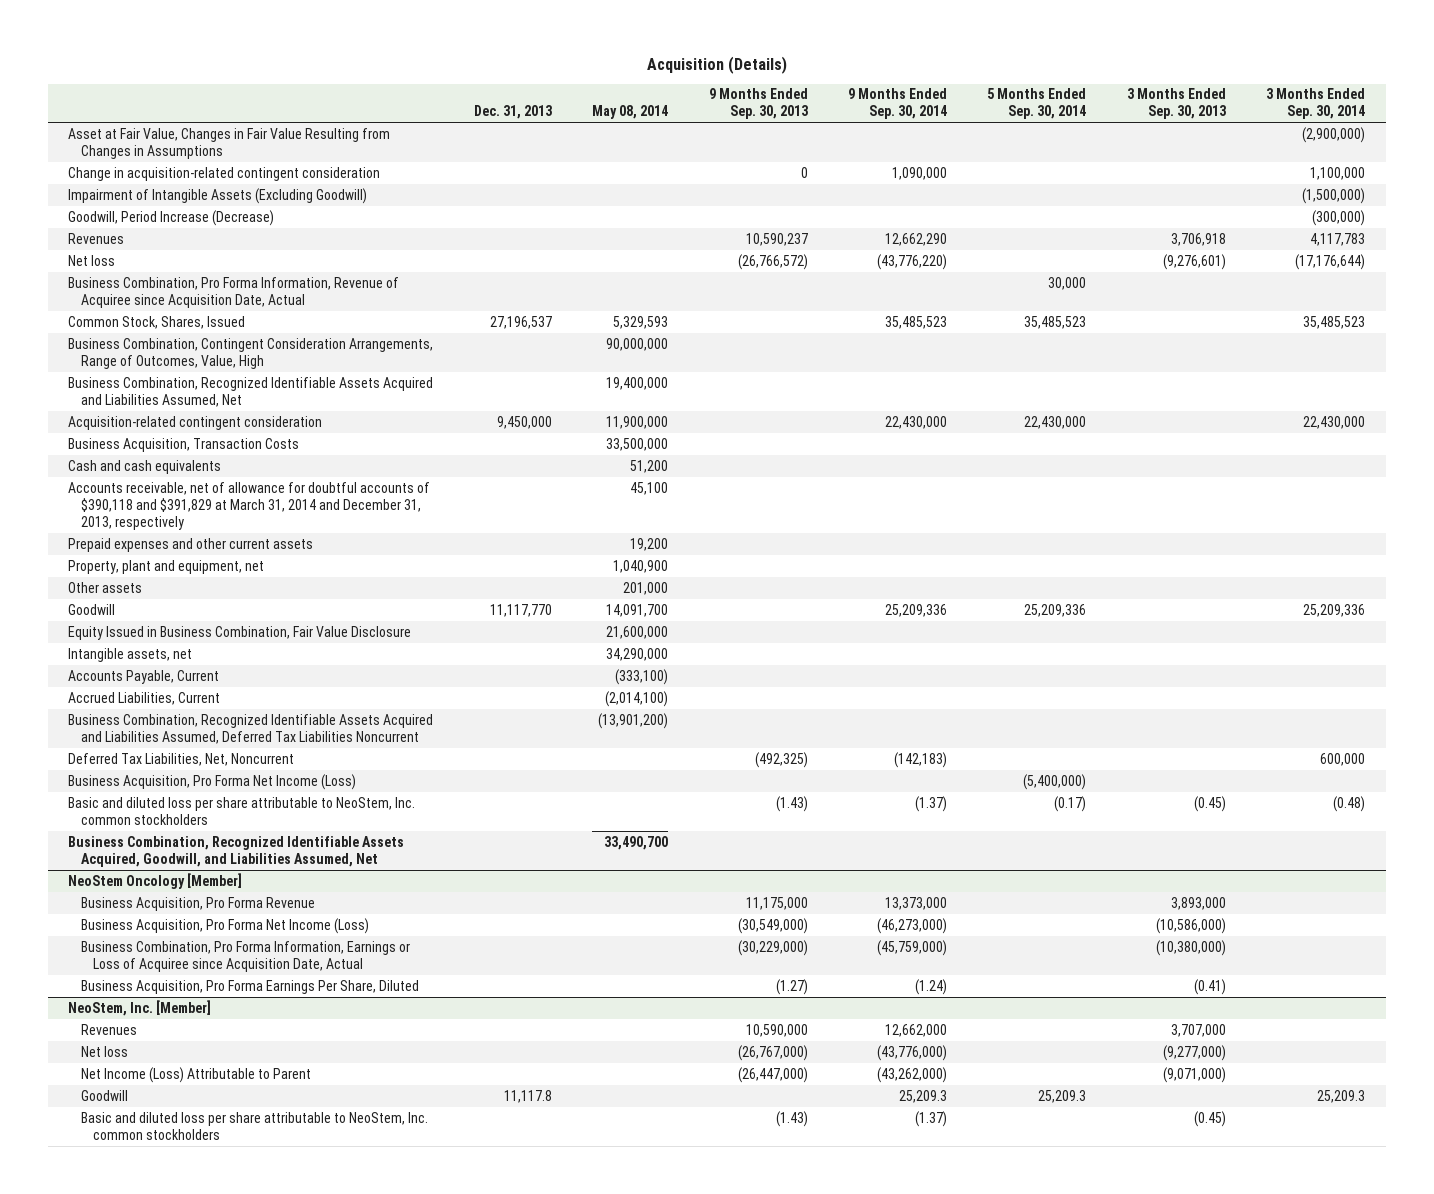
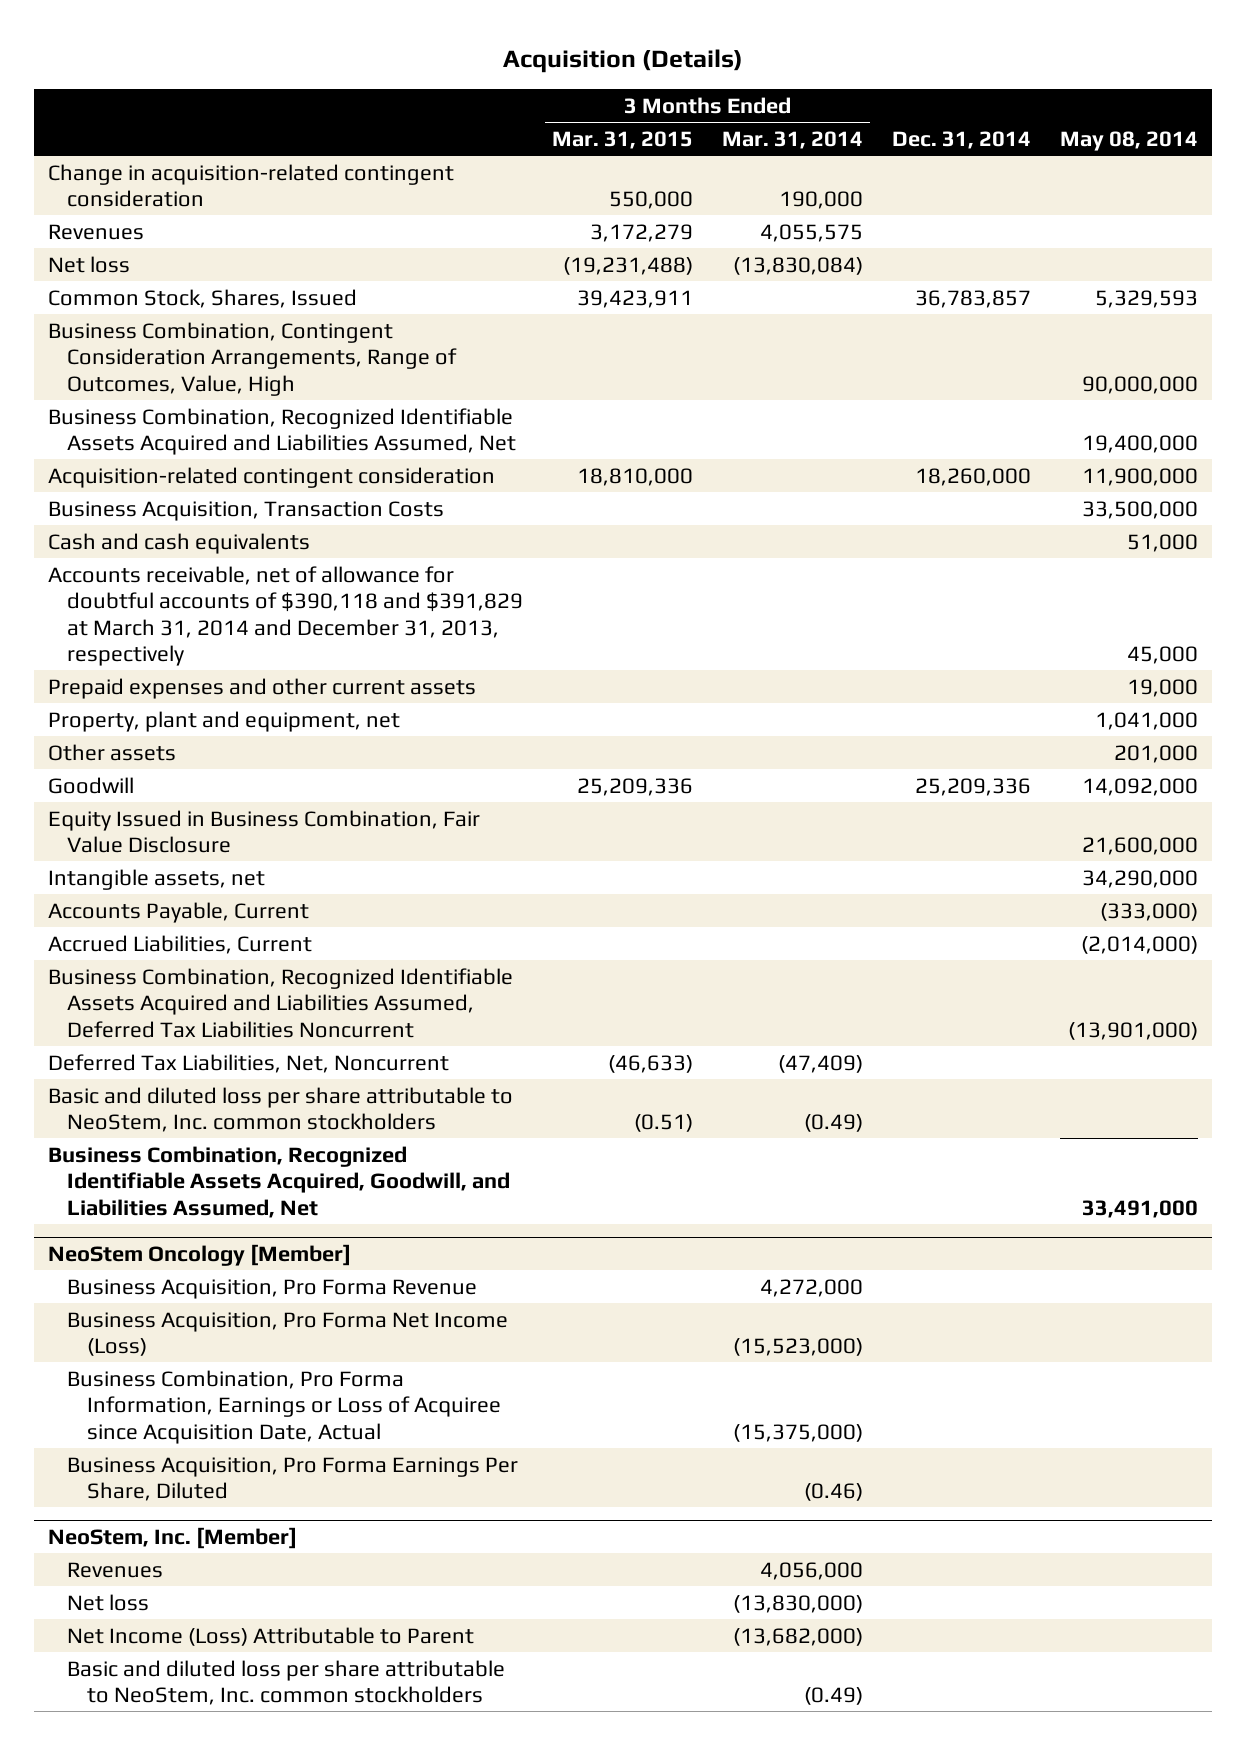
- | Dec. 31, 2013 | May 08, 2014 | 9 Months Ended Sep. 30, 2013 | 9 Months Ended Sep. 30, 2014 | 5 Months Ended Sep. 30, 2014 | 3 Months Ended Sep. 30, 2013 | 3 Months Ended Sep. 30, 2014
+ | 3 Months Ended Mar. 31, 2015 | 3 Months Ended Mar. 31, 2014 | Dec. 31, 2014 | May 08, 2014
- Asset at Fair Value, Changes in Fair Value Resulting from Changes in Assumptions | | | | | | | (2,900,000)
- Impairment of Intangible Assets (Excluding Goodwill) | | | | | | | (1,500,000)
- Goodwill, Period Increase (Decrease) | | | | | | | (300,000)
- Business Combination, Pro Forma Information, Revenue of Acquiree since Acquisition Date, Actual | | | | | 30,000 | |
- Cash and cash equivalents | | 51,200 | | | | |
- Accounts receivable, net of allowance for doubtful accounts of $390,118 and $391,829 at March 31, 2014 and December 31, 2013, respectively | | 45,100 | | | | |
- Prepaid expenses and other current assets | | 19,200 | | | | |
- Property, plant and equipment, net | | 1,040,900 | | | | |
+ Cash and cash equivalents | | | | 51,000
+ Accounts receivable, net of allowance for doubtful accounts of $390,118 and $391,829 at March 31, 2014 and December 31, 2013, respectively | | | | 45,000
+ Prepaid expenses and other current assets | | | | 19,000
+ Property, plant and equipment, net | | | | 1,041,000
- Goodwill | 11,117,770 | 14,091,700 | | 25,209,336 | 25,209,336 | | 25,209,336
+ Goodwill | 25,209,336 | | 25,209,336 | 14,092,000
- Accounts Payable, Current | | (333,100) | | | | |
- Accrued Liabilities, Current | | (2,014,100) | | | | |
- Business Combination, Recognized Identifiable Assets Acquired and Liabilities Assumed, Deferred Tax Liabilities Noncurrent | | (13,901,200) | | | | |
+ Accounts Payable, Current | | | | (333,000)
+ Accrued Liabilities, Current | | | | (2,014,000)
+ Business Combination, Recognized Identifiable Assets Acquired and Liabilities Assumed, Deferred Tax Liabilities Noncurrent | | | | (13,901,000)
- Business Acquisition, Pro Forma Net Income (Loss) | | | | | (5,400,000) | |
- Business Combination, Recognized Identifiable Assets Acquired, Goodwill, and Liabilities Assumed, Net | | 33,490,700 | | | | |
+ Business Combination, Recognized Identifiable Assets Acquired, Goodwill, and Liabilities Assumed, Net | | | | 33,491,000
@ NeoStem, Inc. [Member]
- Goodwill | 11,117.8 | | | 25,209.3 | 25,209.3 | | 25,209.3

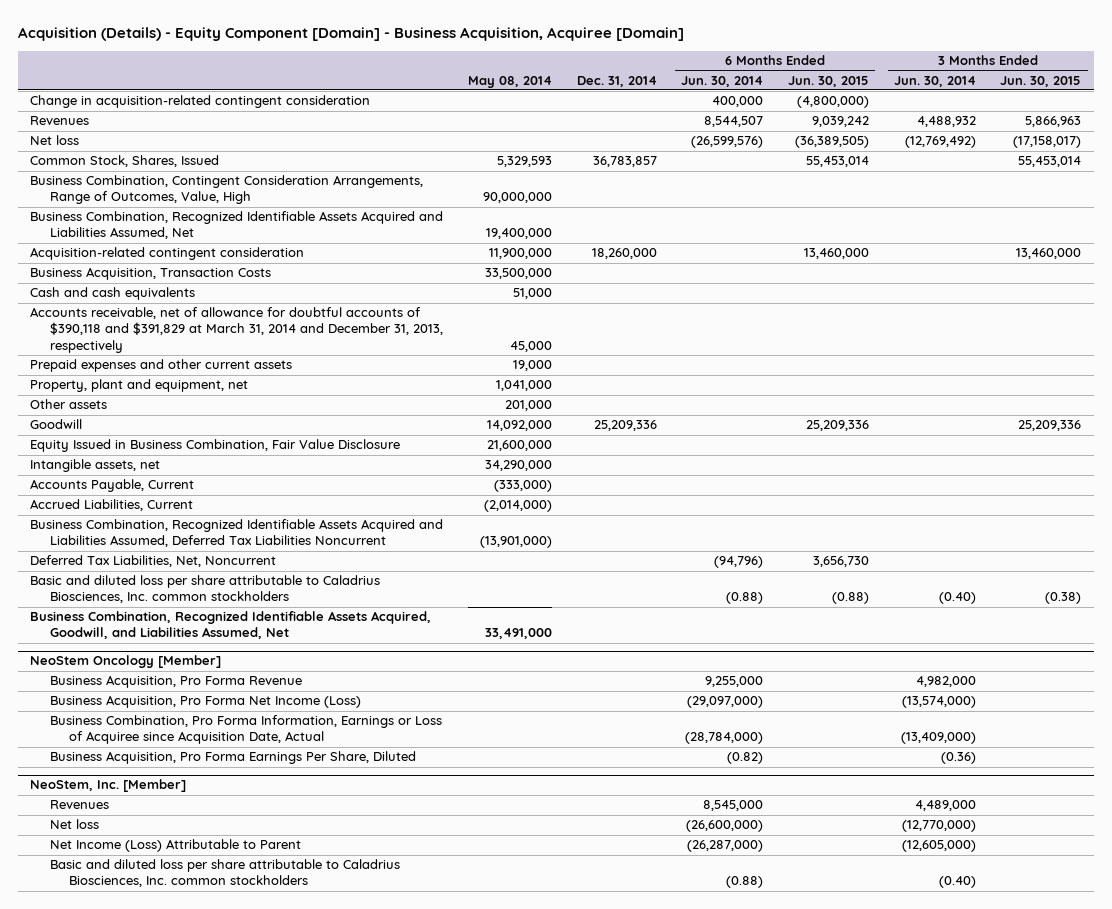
- Acquisition (Details)
+ Acquisition (Details) - Equity Component [Domain] - Business Acquisition, Acquiree [Domain]
- | 3 Months Ended Mar. 31, 2015 | 3 Months Ended Mar. 31, 2014 | Dec. 31, 2014 | May 08, 2014
+ | May 08, 2014 | Dec. 31, 2014 | 6 Months Ended Jun. 30, 2014 | 6 Months Ended Jun. 30, 2015 | 3 Months Ended Jun. 30, 2014 | 3 Months Ended Jun. 30, 2015
- Basic and diluted loss per share attributable to NeoStem, Inc. common stockholders | (0.51) | (0.49) | |
+ Basic and diluted loss per share attributable to Caladrius Biosciences, Inc. common stockholders | | | (0.88) | (0.88) | (0.40) | (0.38)
@ NeoStem, Inc. [Member]
- Basic and diluted loss per share attributable to NeoStem, Inc. common stockholders | | (0.49) | |
+ Basic and diluted loss per share attributable to Caladrius Biosciences, Inc. common stockholders | | | (0.88) | | (0.40) |

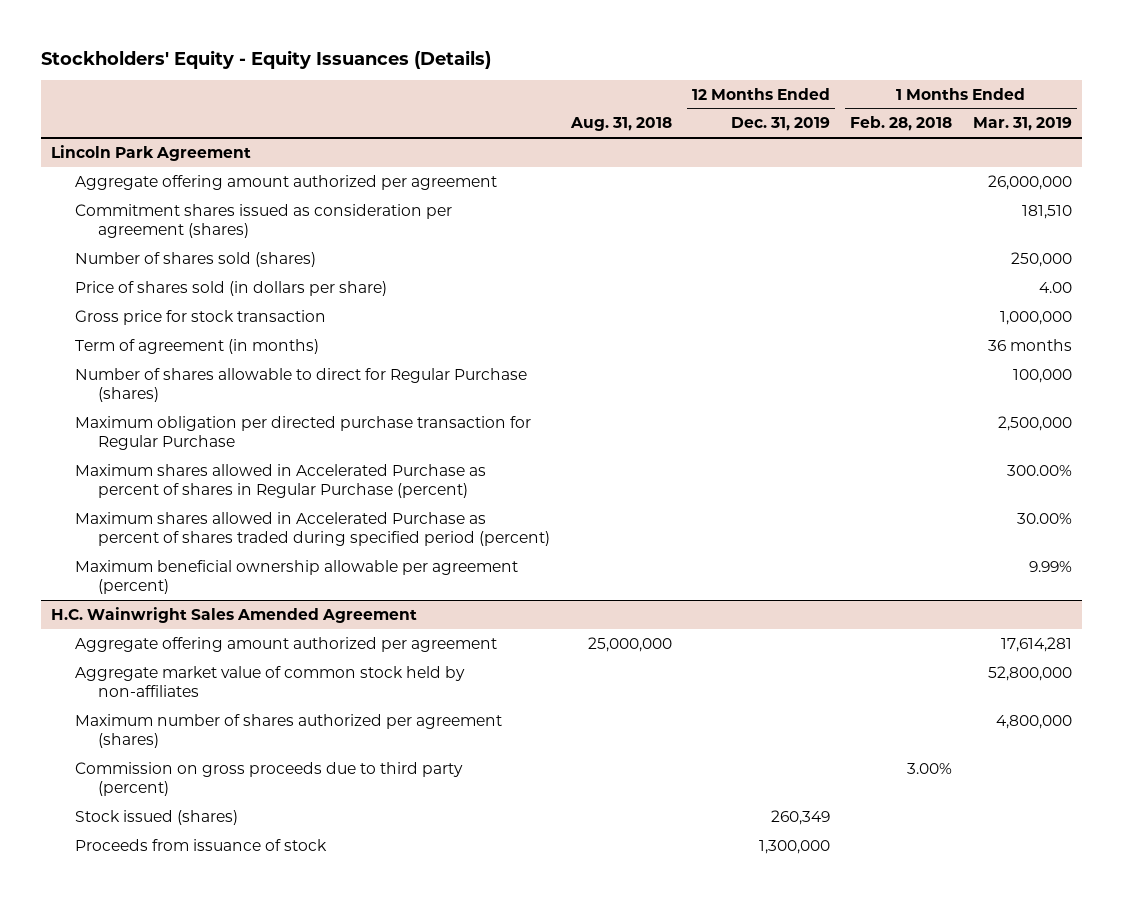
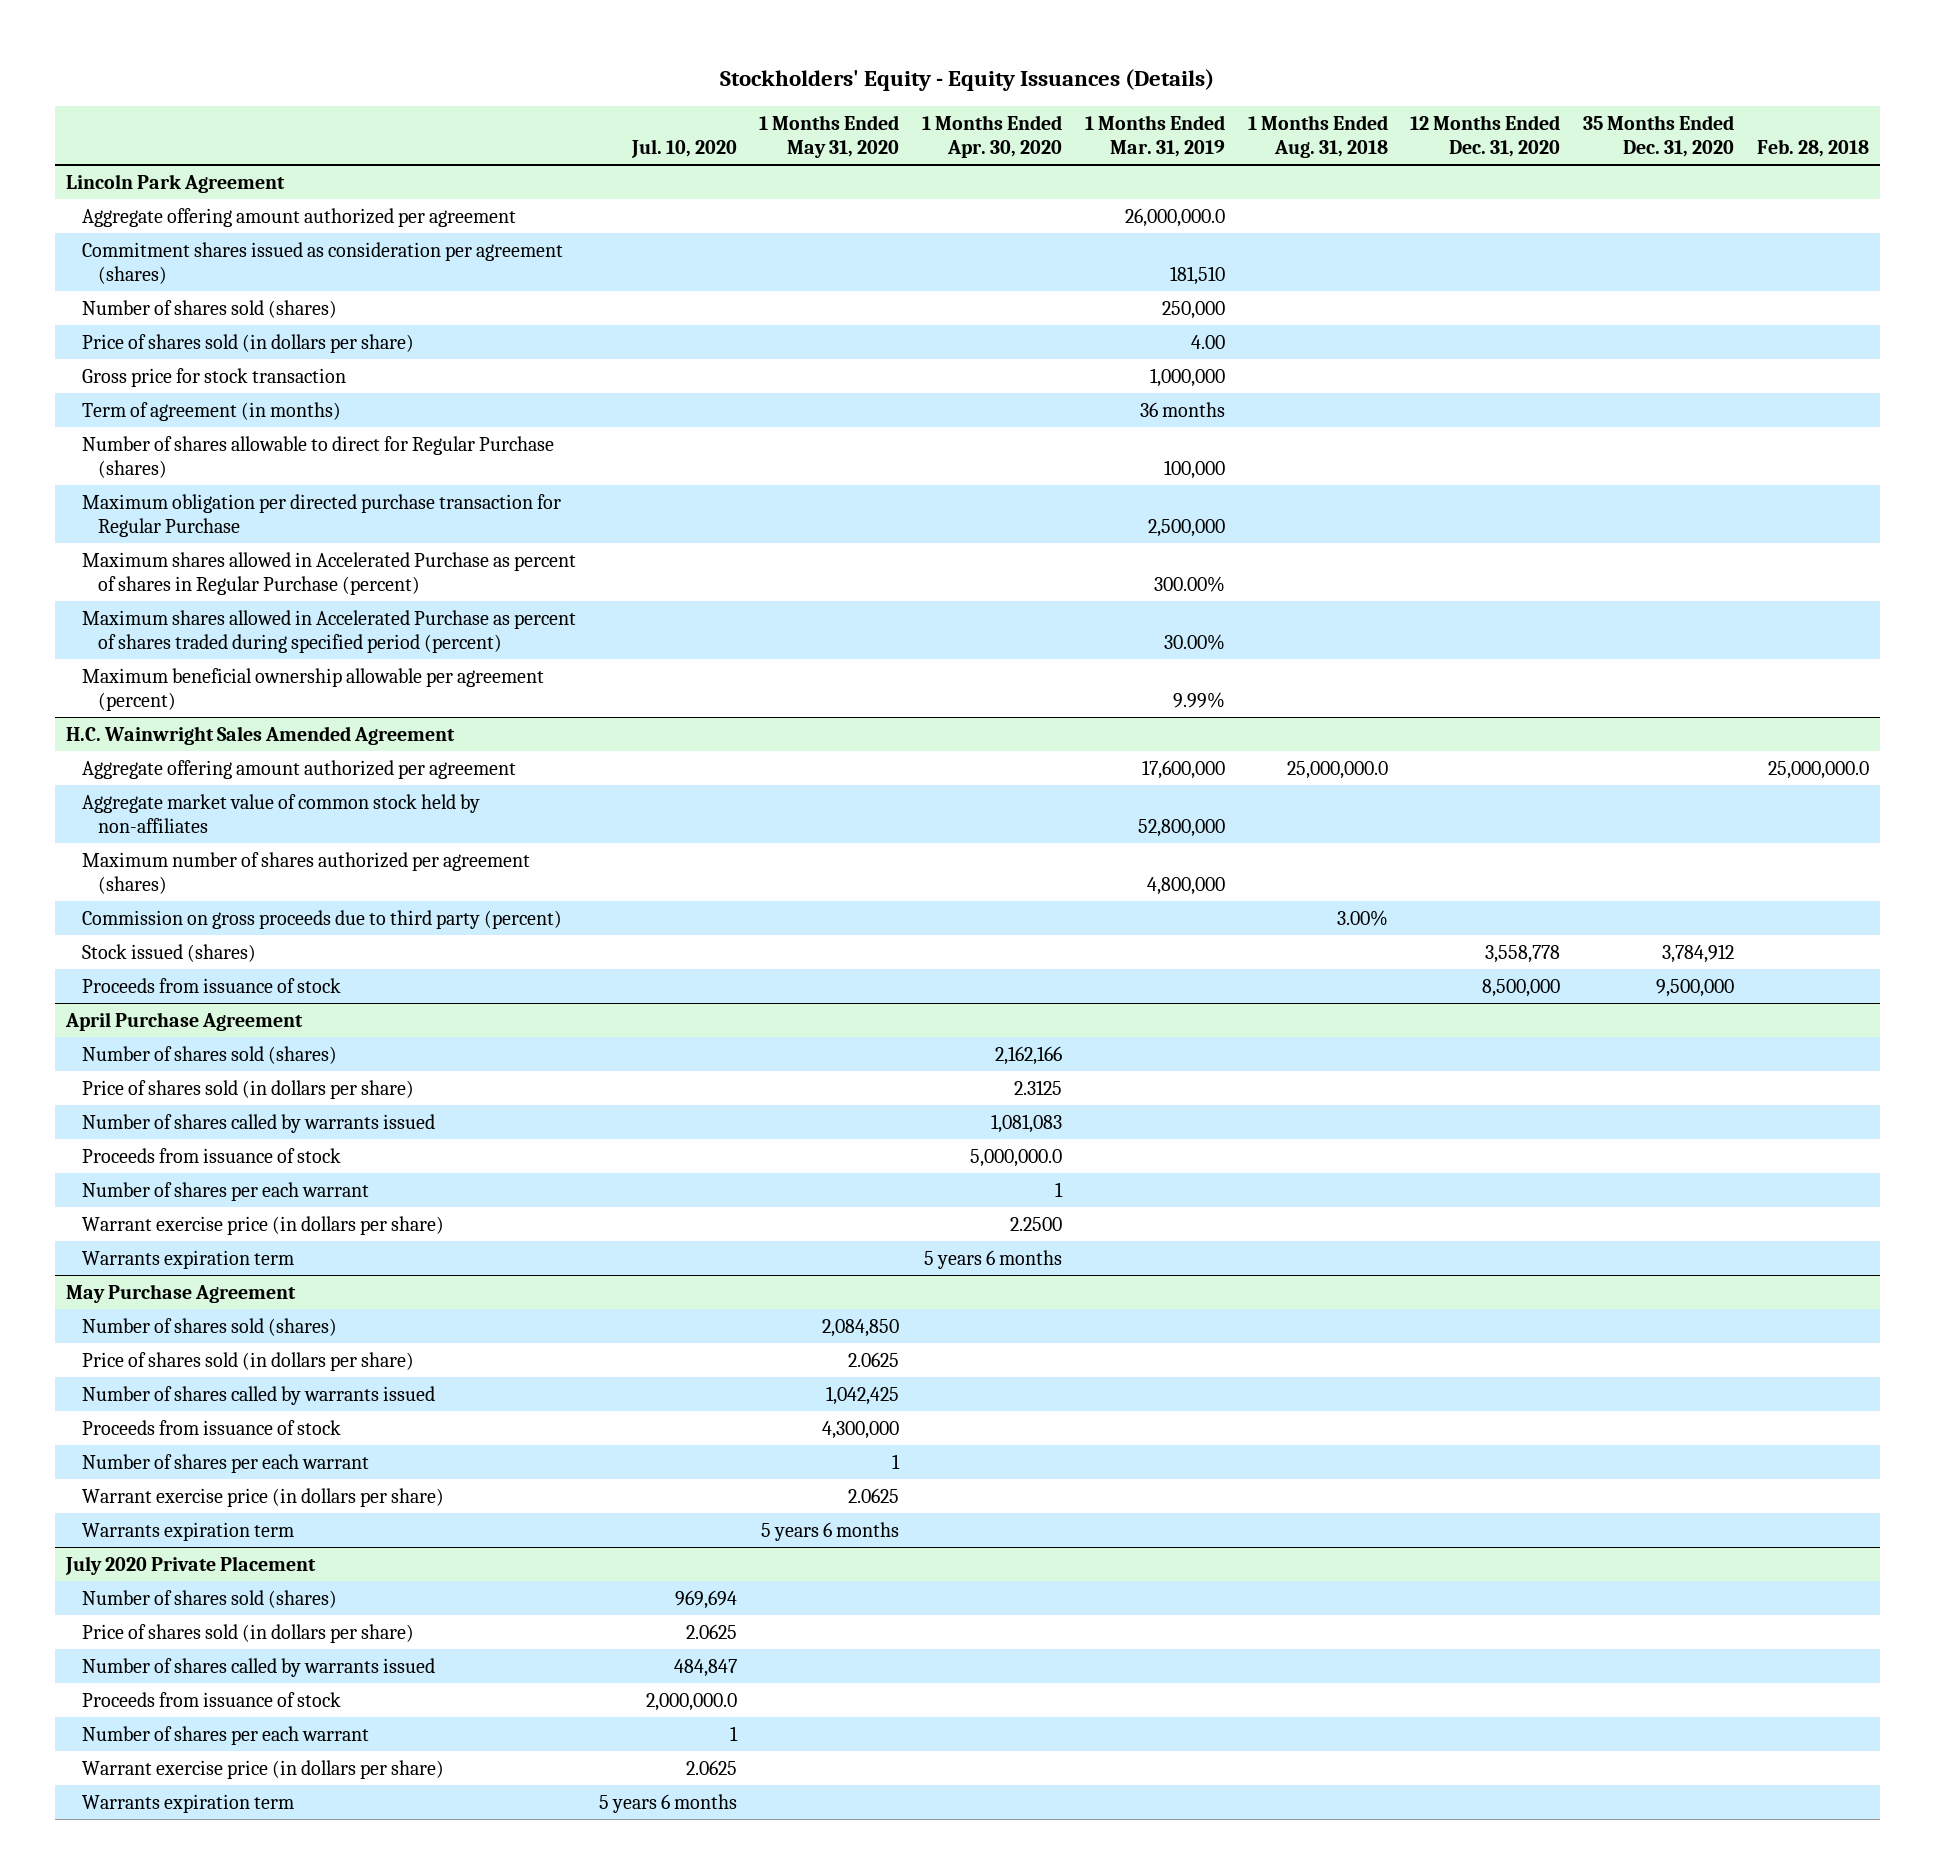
- | Aug. 31, 2018 | 12 Months Ended Dec. 31, 2019 | 1 Months Ended Feb. 28, 2018 | 1 Months Ended Mar. 31, 2019
+ | Jul. 10, 2020 | 1 Months Ended May 31, 2020 | 1 Months Ended Apr. 30, 2020 | 1 Months Ended Mar. 31, 2019 | 1 Months Ended Aug. 31, 2018 | 12 Months Ended Dec. 31, 2020 | 35 Months Ended Dec. 31, 2020 | Feb. 28, 2018
@ Lincoln Park Agreement
- Aggregate offering amount authorized per agreement | | | | 26,000,000
+ Aggregate offering amount authorized per agreement | | | | 26,000,000.0 | | | |
@ H.C. Wainwright Sales Amended Agreement
- Aggregate offering amount authorized per agreement | 25,000,000 | | | 17,614,281
+ Aggregate offering amount authorized per agreement | | | | 17,600,000 | 25,000,000.0 | | | 25,000,000.0
+ April Purchase Agreement
+ Number of shares sold (shares) | | | 2,162,166 | | | | |
+ Price of shares sold (in dollars per share) | | | 2.3125 | | | | |
+ Number of shares called by warrants issued | | | 1,081,083 | | | | |
+ Proceeds from issuance of stock | | | 5,000,000.0 | | | | |
+ Number of shares per each warrant | | | 1 | | | | |
+ Warrant exercise price (in dollars per share) | | | 2.2500 | | | | |
+ Warrants expiration term | | | 5 years 6 months | | | | |
+ May Purchase Agreement
+ Number of shares sold (shares) | | 2,084,850 | | | | | |
+ Price of shares sold (in dollars per share) | | 2.0625 | | | | | |
+ Number of shares called by warrants issued | | 1,042,425 | | | | | |
+ Proceeds from issuance of stock | | 4,300,000 | | | | | |
+ Number of shares per each warrant | | 1 | | | | | |
+ Warrant exercise price (in dollars per share) | | 2.0625 | | | | | |
+ Warrants expiration term | | 5 years 6 months | | | | | |
+ July 2020 Private Placement
+ Number of shares sold (shares) | 969,694 | | | | | | |
+ Price of shares sold (in dollars per share) | 2.0625 | | | | | | |
+ Number of shares called by warrants issued | 484,847 | | | | | | |
+ Proceeds from issuance of stock | 2,000,000.0 | | | | | | |
+ Number of shares per each warrant | 1 | | | | | | |
+ Warrant exercise price (in dollars per share) | 2.0625 | | | | | | |
+ Warrants expiration term | 5 years 6 months | | | | | | |

